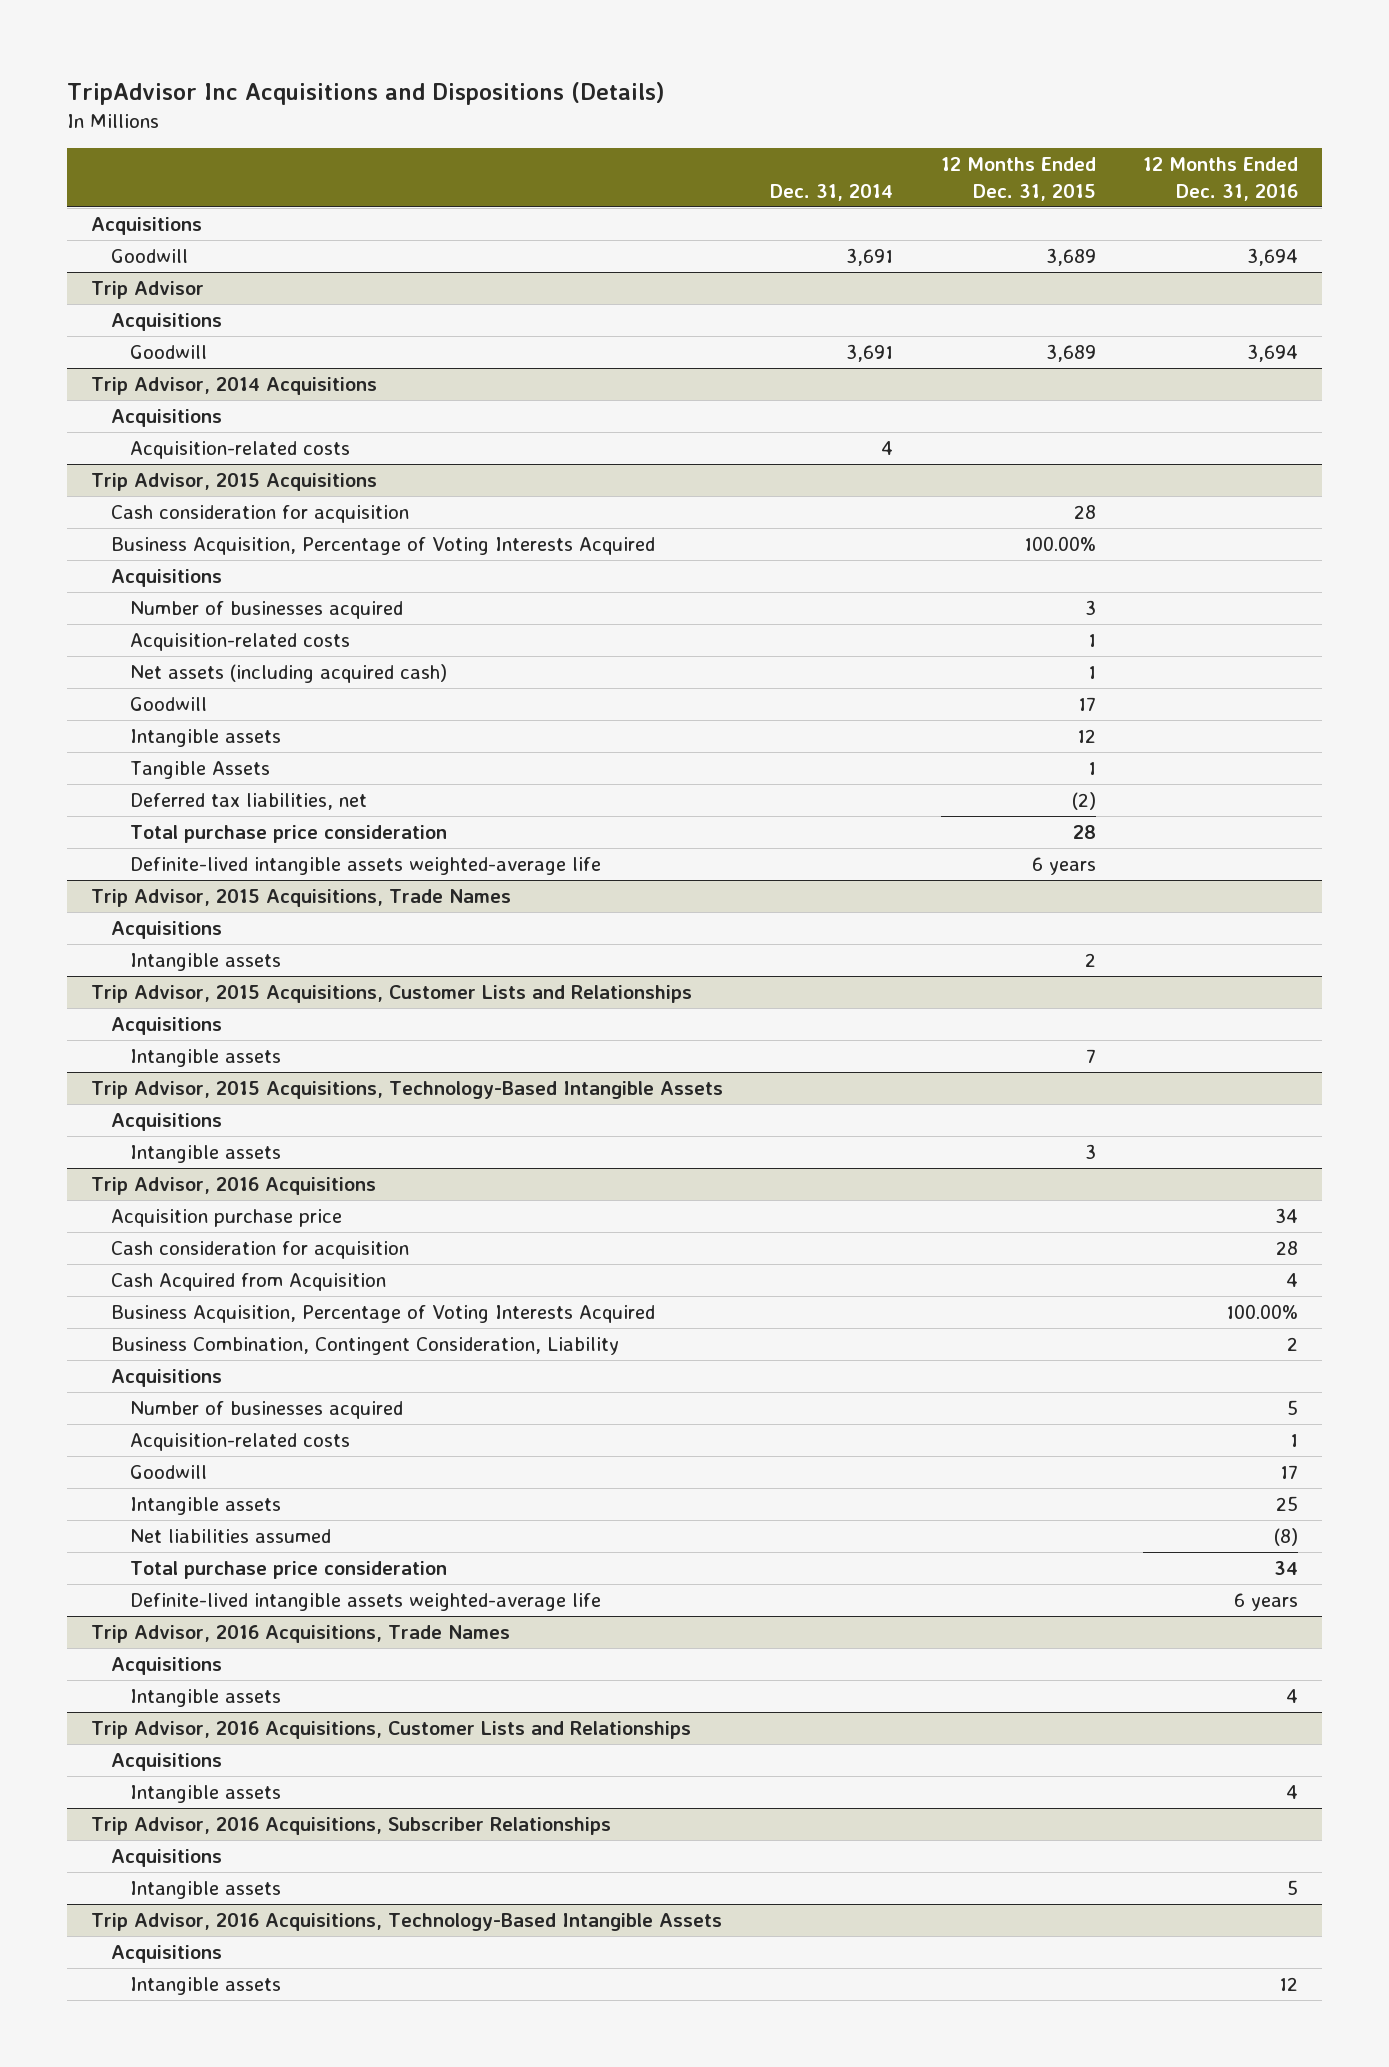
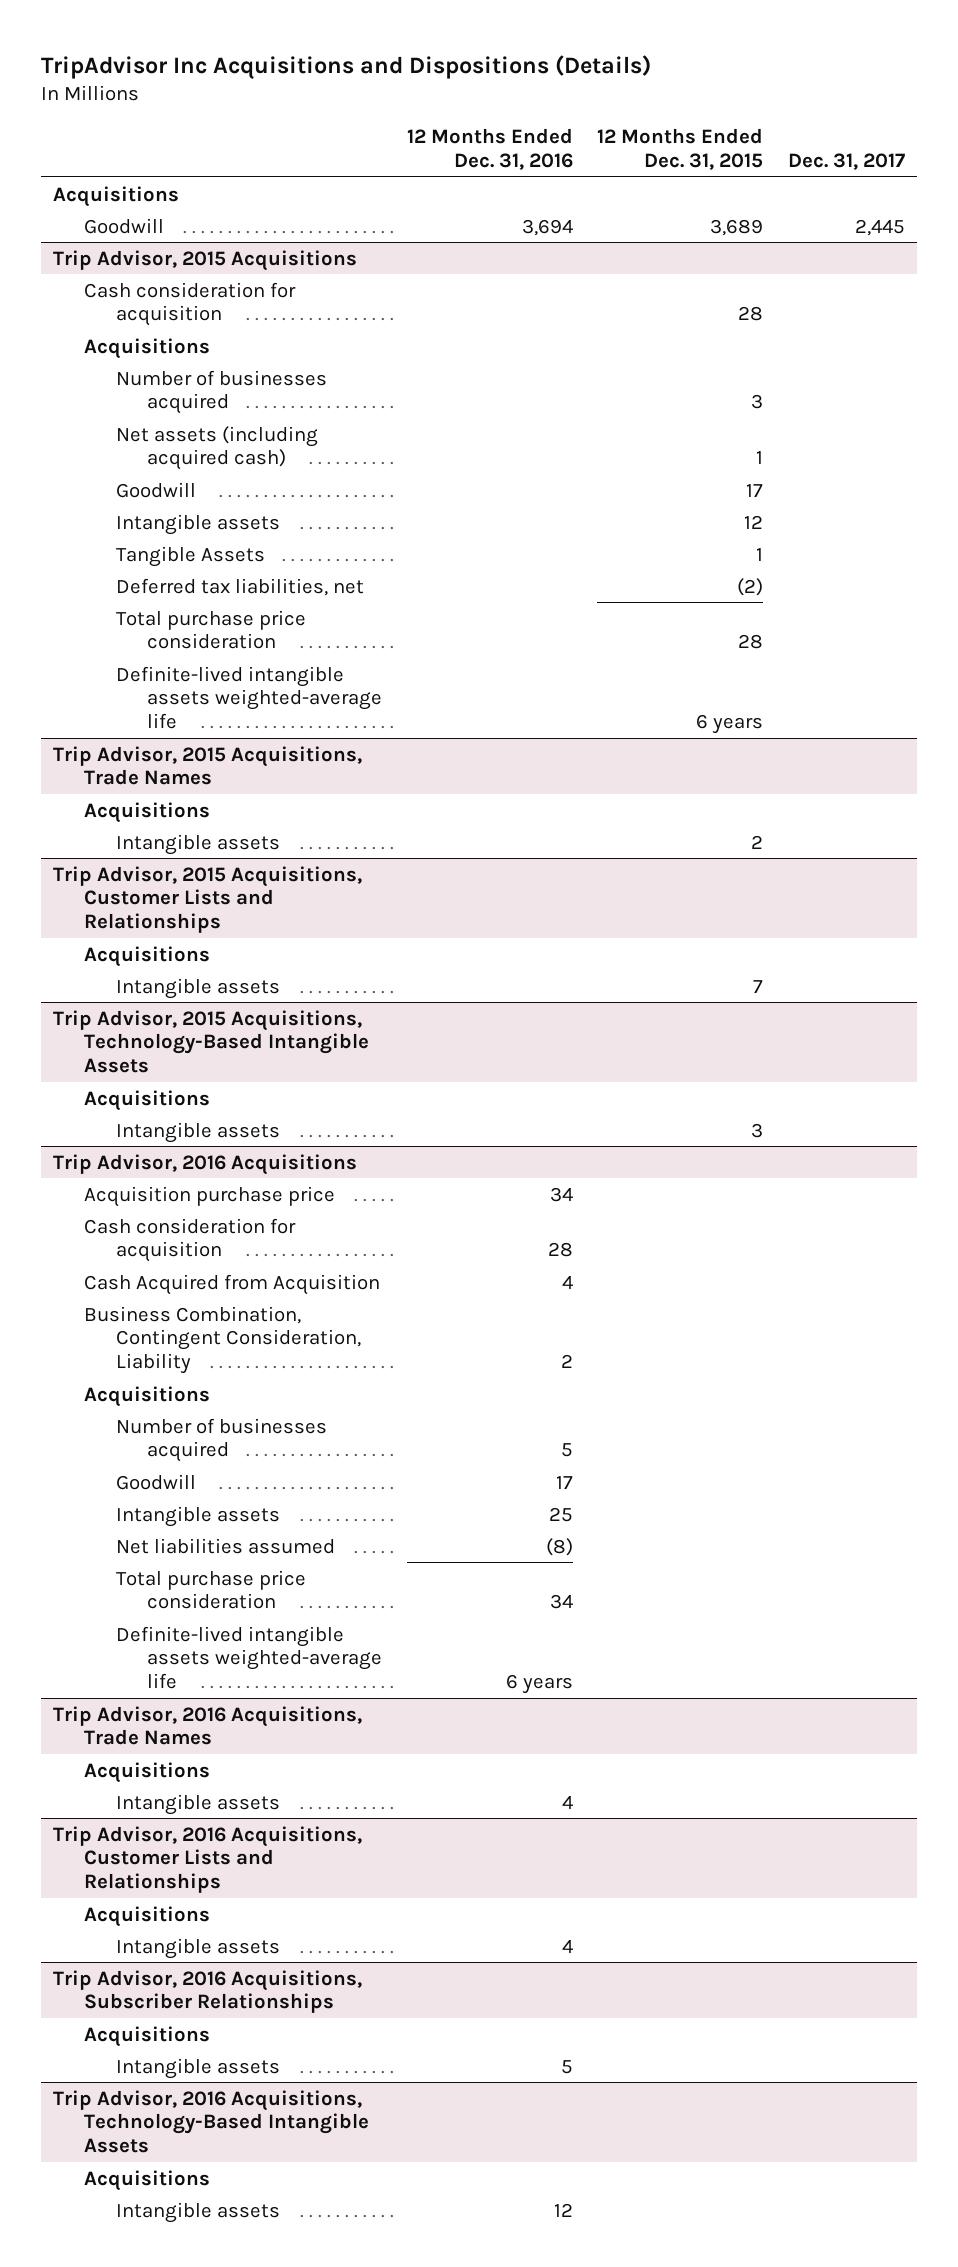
- | Dec. 31, 2014 | 12 Months Ended Dec. 31, 2015 | 12 Months Ended Dec. 31, 2016
+ | 12 Months Ended Dec. 31, 2016 | 12 Months Ended Dec. 31, 2015 | Dec. 31, 2017
- Trip Advisor
- Acquisitions
- Goodwill | 3,691 | 3,689 | 3,694
- Trip Advisor, 2014 Acquisitions
- Acquisitions
- Acquisition-related costs | 4 | |
@ Trip Advisor, 2015 Acquisitions
- Business Acquisition, Percentage of Voting Interests Acquired | | 100.00% |
- Acquisition-related costs | | 1 |
@ Trip Advisor, 2016 Acquisitions
- Business Acquisition, Percentage of Voting Interests Acquired | | | 100.00%
- Acquisition-related costs | | | 1

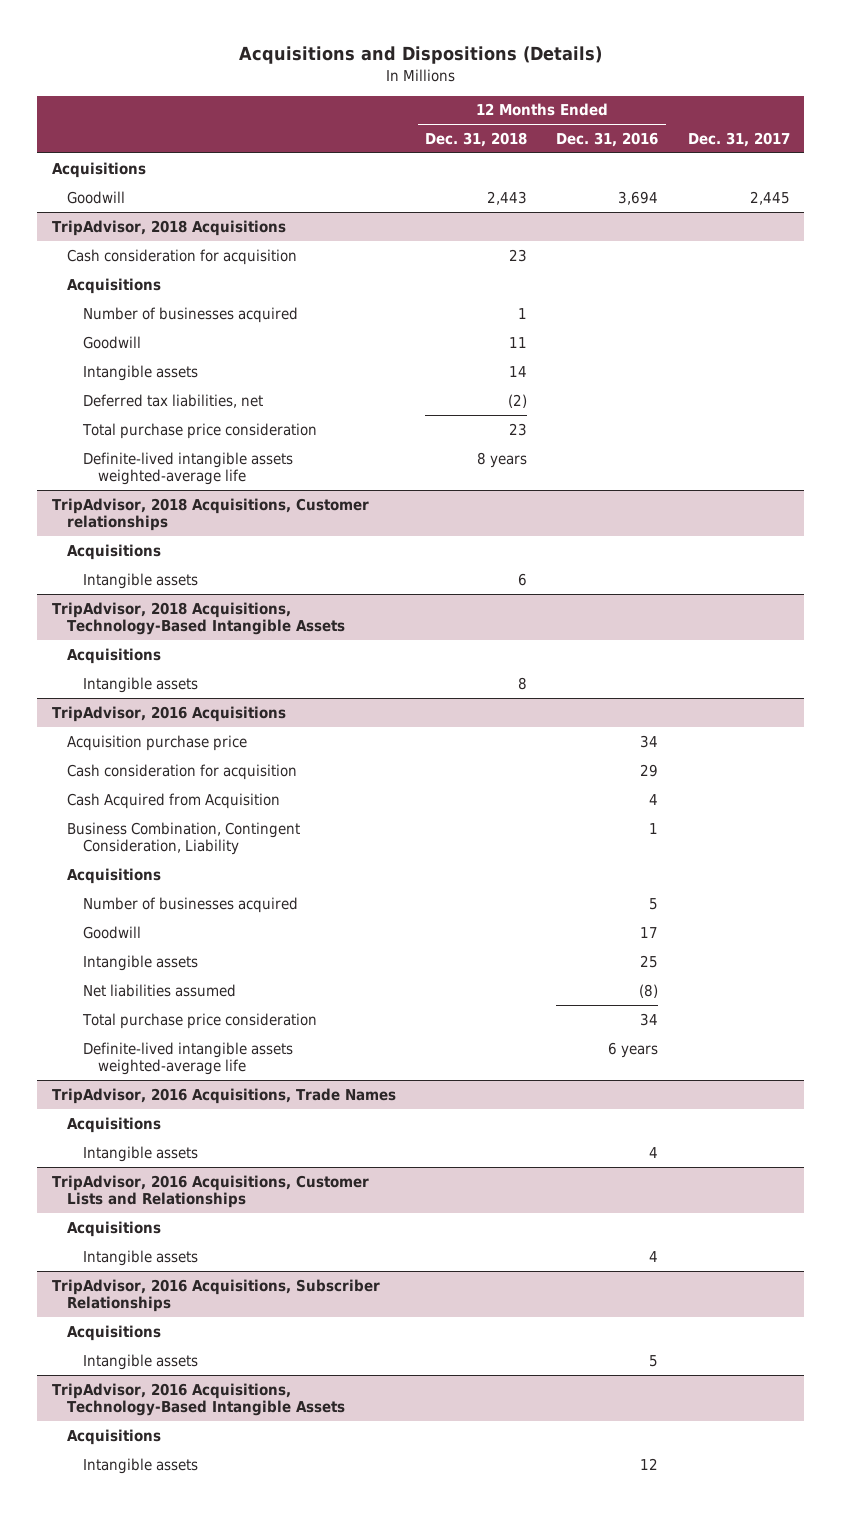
- TripAdvisor Inc Acquisitions and Dispositions (Details)
+ Acquisitions and Dispositions (Details)
- | 12 Months Ended Dec. 31, 2016 | 12 Months Ended Dec. 31, 2015 | Dec. 31, 2017
+ | 12 Months Ended Dec. 31, 2018 | 12 Months Ended Dec. 31, 2016 | Dec. 31, 2017
- Trip Advisor, 2015 Acquisitions
- Cash consideration for acquisition | | 28 |
- Acquisitions
- Number of businesses acquired | | 3 |
- Net assets (including acquired cash) | | 1 |
- Goodwill | | 17 |
- Intangible assets | | 12 |
- Tangible Assets | | 1 |
- Deferred tax liabilities, net | | (2) |
- Total purchase price consideration | | 28 |
- Definite-lived intangible assets weighted-average life | | 6 years |
- Trip Advisor, 2015 Acquisitions, Trade Names
- Acquisitions
- Intangible assets | | 2 |
- Trip Advisor, 2015 Acquisitions, Customer Lists and Relationships
- Acquisitions
- Intangible assets | | 7 |
- Trip Advisor, 2015 Acquisitions, Technology-Based Intangible Assets
+ TripAdvisor, 2018 Acquisitions
+ Cash consideration for acquisition | 23 | |
+ Acquisitions
+ Number of businesses acquired | 1 | |
+ Goodwill | 11 | |
+ Intangible assets | 14 | |
+ Deferred tax liabilities, net | (2) | |
+ Total purchase price consideration | 23 | |
+ Definite-lived intangible assets weighted-average life | 8 years | |
+ TripAdvisor, 2018 Acquisitions, Customer relationships
+ Acquisitions
+ Intangible assets | 6 | |
+ TripAdvisor, 2018 Acquisitions, Technology-Based Intangible Assets
- Trip Advisor, 2016 Acquisitions
+ TripAdvisor, 2016 Acquisitions
- Cash consideration for acquisition | 28 | |
+ Cash consideration for acquisition | | 29 |
- Business Combination, Contingent Consideration, Liability | 2 | |
+ Business Combination, Contingent Consideration, Liability | | 1 |
- Trip Advisor, 2016 Acquisitions, Trade Names
+ TripAdvisor, 2016 Acquisitions, Trade Names
- Trip Advisor, 2016 Acquisitions, Customer Lists and Relationships
+ TripAdvisor, 2016 Acquisitions, Customer Lists and Relationships
- Trip Advisor, 2016 Acquisitions, Subscriber Relationships
+ TripAdvisor, 2016 Acquisitions, Subscriber Relationships
- Trip Advisor, 2016 Acquisitions, Technology-Based Intangible Assets
+ TripAdvisor, 2016 Acquisitions, Technology-Based Intangible Assets

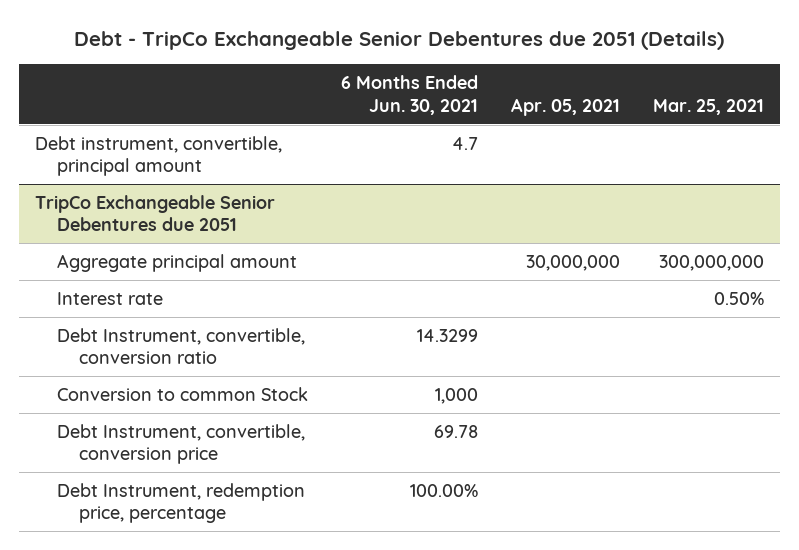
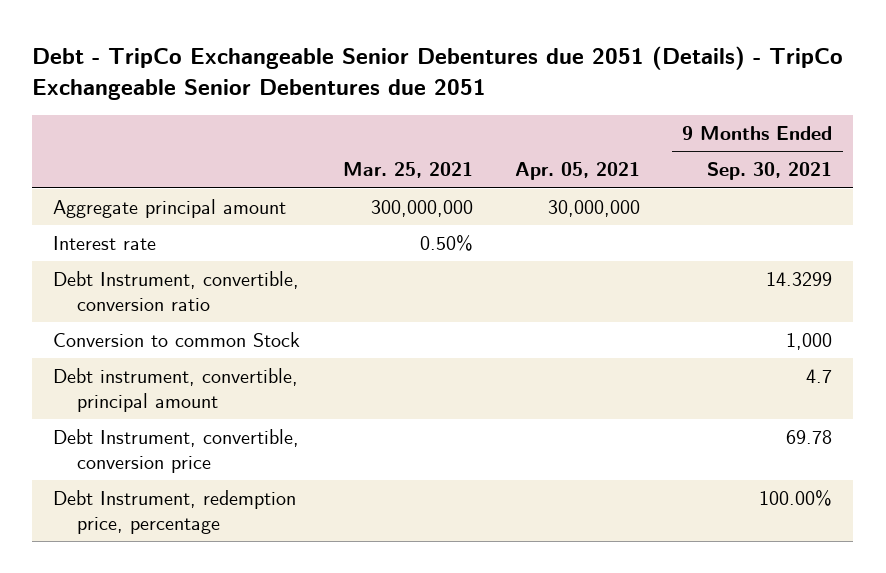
- Debt - TripCo Exchangeable Senior Debentures due 2051 (Details)
+ Debt - TripCo Exchangeable Senior Debentures due 2051 (Details) - TripCo Exchangeable Senior Debentures due 2051
- | 6 Months Ended Jun. 30, 2021 | Apr. 05, 2021 | Mar. 25, 2021
+ | Mar. 25, 2021 | Apr. 05, 2021 | 9 Months Ended Sep. 30, 2021
+ Aggregate principal amount | 300,000,000 | 30,000,000 |
+ Interest rate | 0.50% | |
+ Debt Instrument, convertible, conversion ratio | | | 14.3299
+ Conversion to common Stock | | | 1,000
- TripCo Exchangeable Senior Debentures due 2051
- Aggregate principal amount | | 30,000,000 | 300,000,000
- Interest rate | | | 0.50%
- Debt Instrument, convertible, conversion ratio | 14.3299 | |
- Conversion to common Stock | 1,000 | |
- Debt Instrument, convertible, conversion price | 69.78 | |
- Debt Instrument, redemption price, percentage | 100.00% | |
+ Debt Instrument, convertible, conversion price | | | 69.78
+ Debt Instrument, redemption price, percentage | | | 100.00%

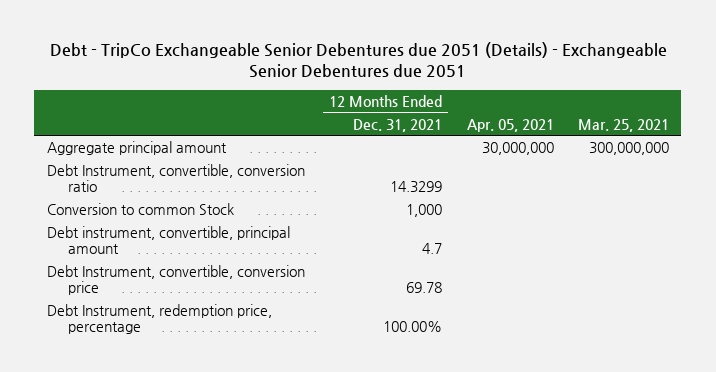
- Debt - TripCo Exchangeable Senior Debentures due 2051 (Details) - TripCo Exchangeable Senior Debentures due 2051
+ Debt - TripCo Exchangeable Senior Debentures due 2051 (Details) - Exchangeable Senior Debentures due 2051
- | Mar. 25, 2021 | Apr. 05, 2021 | 9 Months Ended Sep. 30, 2021
+ | 12 Months Ended Dec. 31, 2021 | Apr. 05, 2021 | Mar. 25, 2021
- Interest rate | 0.50% | |

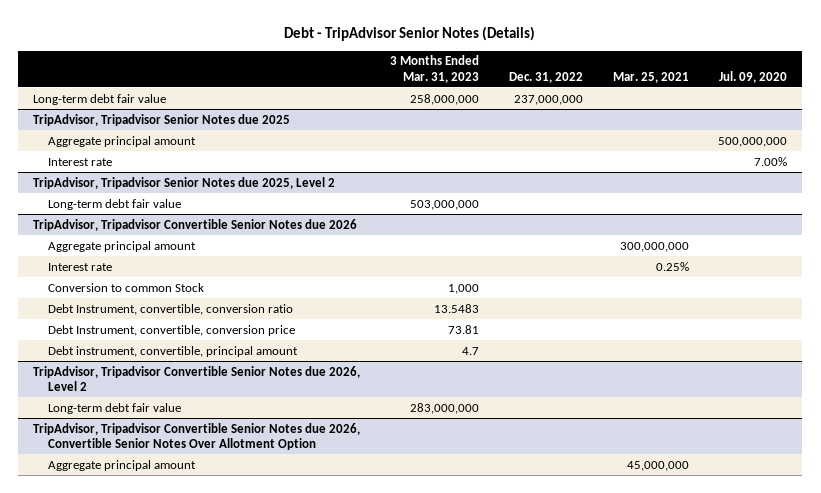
- Debt - TripCo Exchangeable Senior Debentures due 2051 (Details) - Exchangeable Senior Debentures due 2051
+ Debt - TripAdvisor Senior Notes (Details)
- | 12 Months Ended Dec. 31, 2021 | Apr. 05, 2021 | Mar. 25, 2021
+ | 3 Months Ended Mar. 31, 2023 | Dec. 31, 2022 | Mar. 25, 2021 | Jul. 09, 2020
- Aggregate principal amount | | 30,000,000 | 300,000,000
- Debt Instrument, convertible, conversion ratio | 14.3299 | |
- Conversion to common Stock | 1,000 | |
- Debt instrument, convertible, principal amount | 4.7 | |
- Debt Instrument, convertible, conversion price | 69.78 | |
- Debt Instrument, redemption price, percentage | 100.00% | |
+ Long-term debt fair value | 258,000,000 | 237,000,000 | |
+ TripAdvisor, Tripadvisor Senior Notes due 2025
+ Aggregate principal amount | | | | 500,000,000
+ Interest rate | | | | 7.00%
+ TripAdvisor, Tripadvisor Senior Notes due 2025, Level 2
+ Long-term debt fair value | 503,000,000 | | |
+ TripAdvisor, Tripadvisor Convertible Senior Notes due 2026
+ Aggregate principal amount | | | 300,000,000 |
+ Interest rate | | | 0.25% |
+ Conversion to common Stock | 1,000 | | |
+ Debt Instrument, convertible, conversion ratio | 13.5483 | | |
+ Debt Instrument, convertible, conversion price | 73.81 | | |
+ Debt instrument, convertible, principal amount | 4.7 | | |
+ TripAdvisor, Tripadvisor Convertible Senior Notes due 2026, Level 2
+ Long-term debt fair value | 283,000,000 | | |
+ TripAdvisor, Tripadvisor Convertible Senior Notes due 2026, Convertible Senior Notes Over Allotment Option
+ Aggregate principal amount | | | 45,000,000 |

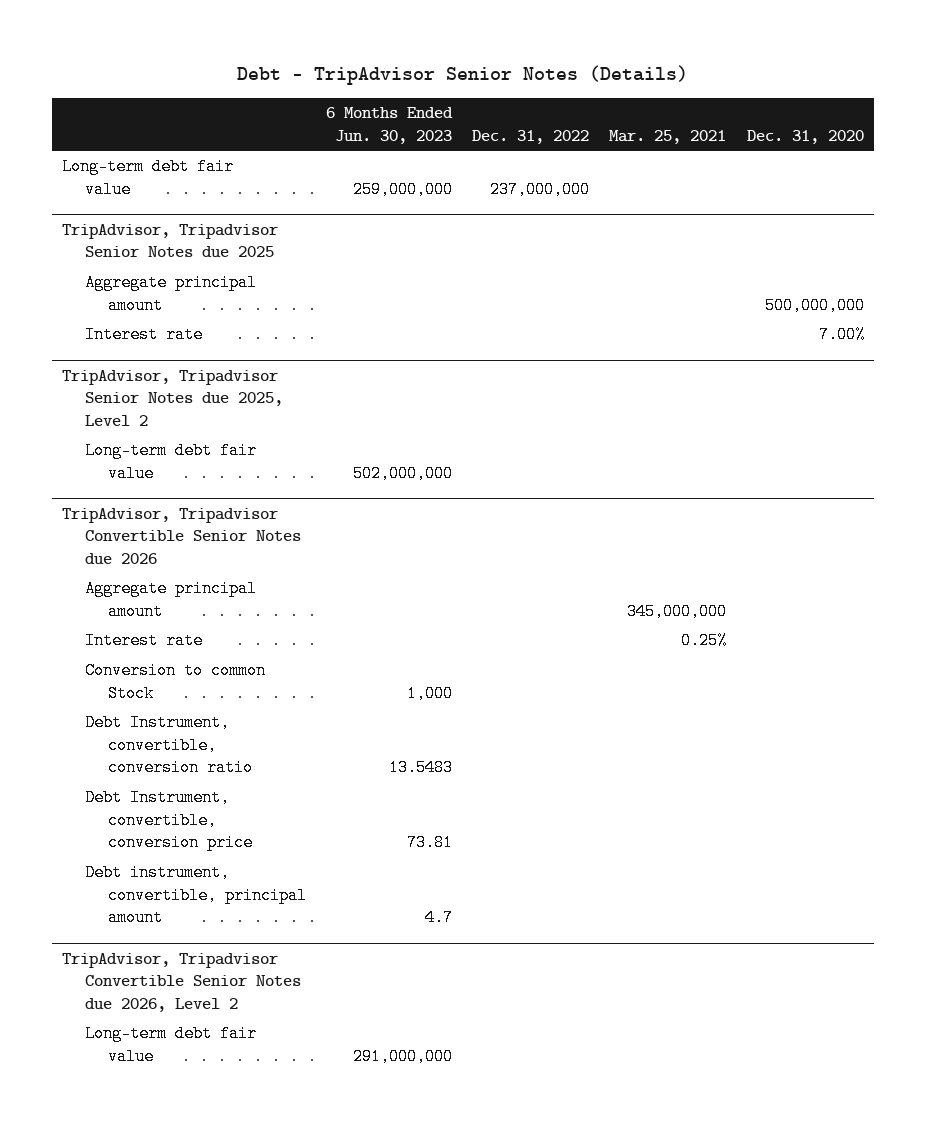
- | 3 Months Ended Mar. 31, 2023 | Dec. 31, 2022 | Mar. 25, 2021 | Jul. 09, 2020
+ | 6 Months Ended Jun. 30, 2023 | Dec. 31, 2022 | Mar. 25, 2021 | Dec. 31, 2020
@ TripAdvisor, Tripadvisor Convertible Senior Notes due 2026
- Aggregate principal amount | | | 300,000,000 |
+ Aggregate principal amount | | | 345,000,000 |
- TripAdvisor, Tripadvisor Convertible Senior Notes due 2026, Convertible Senior Notes Over Allotment Option
- Aggregate principal amount | | | 45,000,000 |

